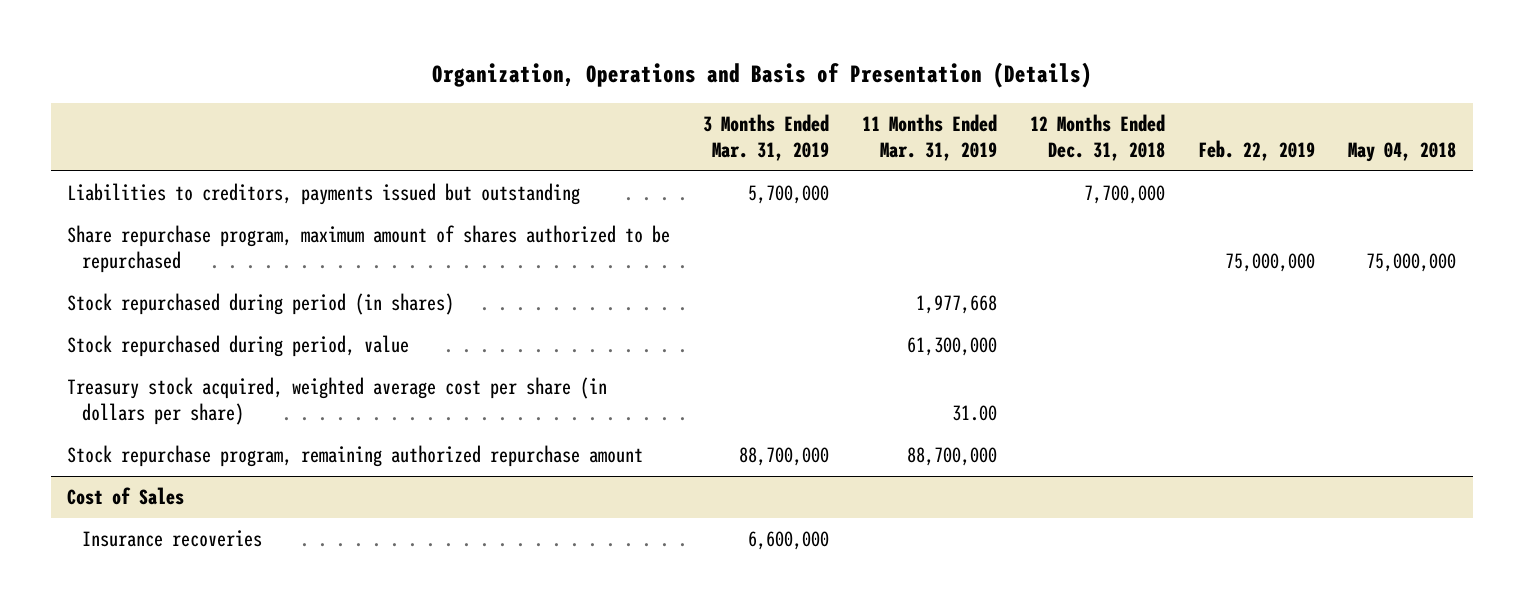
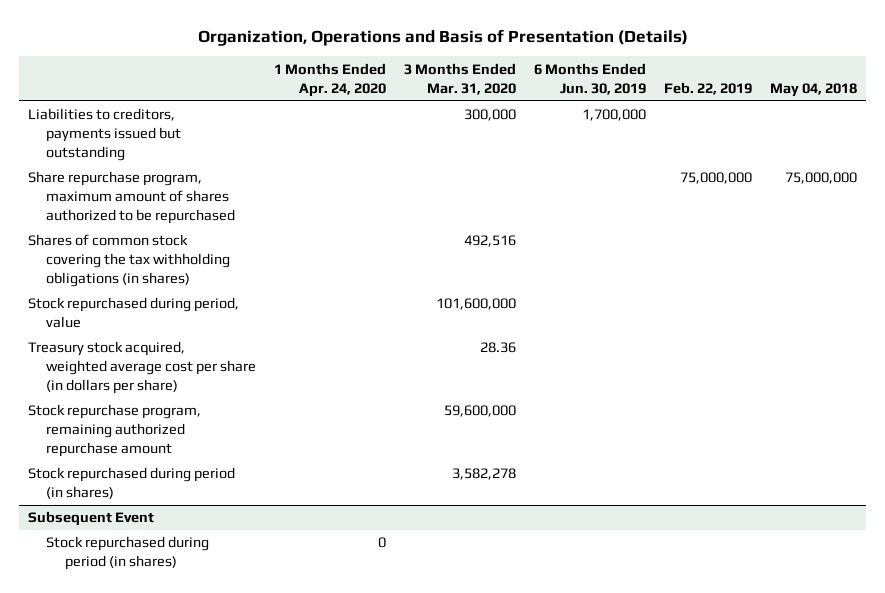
- | 3 Months Ended Mar. 31, 2019 | 11 Months Ended Mar. 31, 2019 | 12 Months Ended Dec. 31, 2018 | Feb. 22, 2019 | May 04, 2018
+ | 1 Months Ended Apr. 24, 2020 | 3 Months Ended Mar. 31, 2020 | 6 Months Ended Jun. 30, 2019 | Feb. 22, 2019 | May 04, 2018
+ Shares of common stock covering the tax withholding obligations (in shares) | | 492,516 | | |
- Cost of Sales
- Insurance recoveries | 6,600,000 | | | |
moved down: Stock repurchased during period (in shares) | | 3,582,278 | | |
+ Subsequent Event
+ Stock repurchased during period (in shares) | 0 | | | |

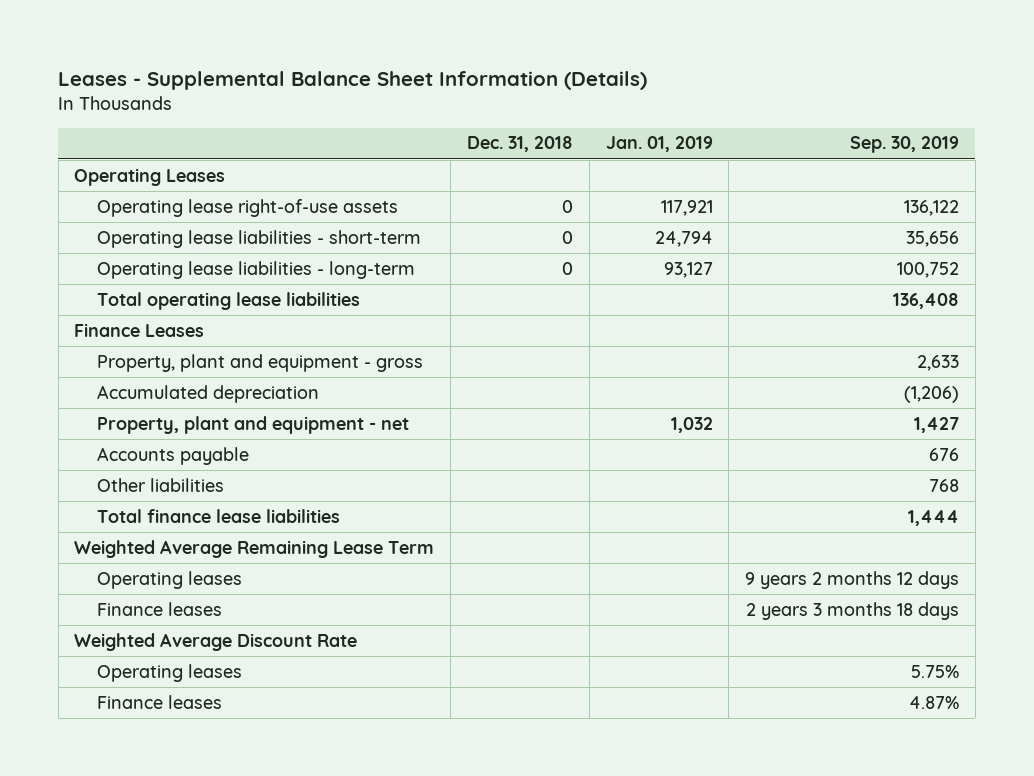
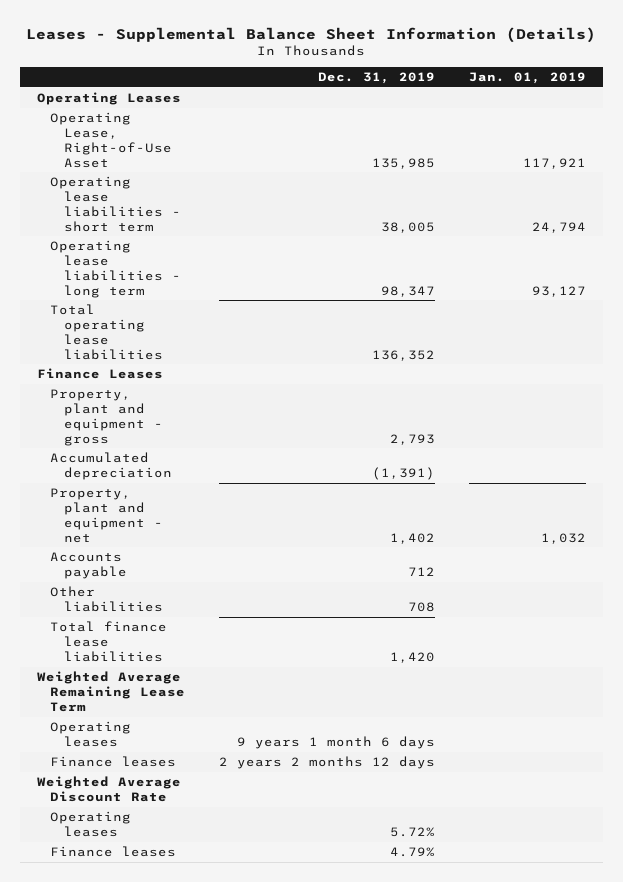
- | Dec. 31, 2018 | Jan. 01, 2019 | Sep. 30, 2019
+ | Dec. 31, 2019 | Jan. 01, 2019
- Operating lease right-of-use assets | 0 | 117,921 | 136,122
- Operating lease liabilities - short-term | 0 | 24,794 | 35,656
- Operating lease liabilities - long-term | 0 | 93,127 | 100,752
+ Operating Lease, Right-of-Use Asset | 135,985 | 117,921
+ Operating lease liabilities - short term | 38,005 | 24,794
+ Operating lease liabilities - long term | 98,347 | 93,127

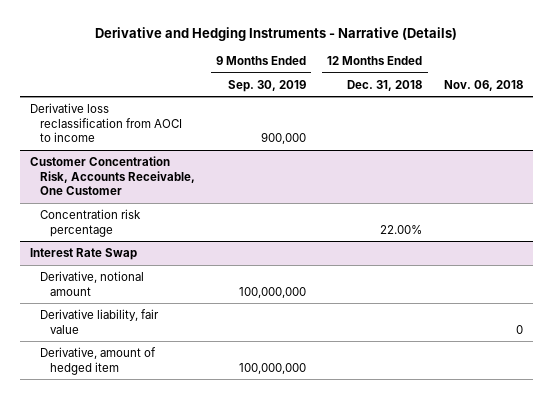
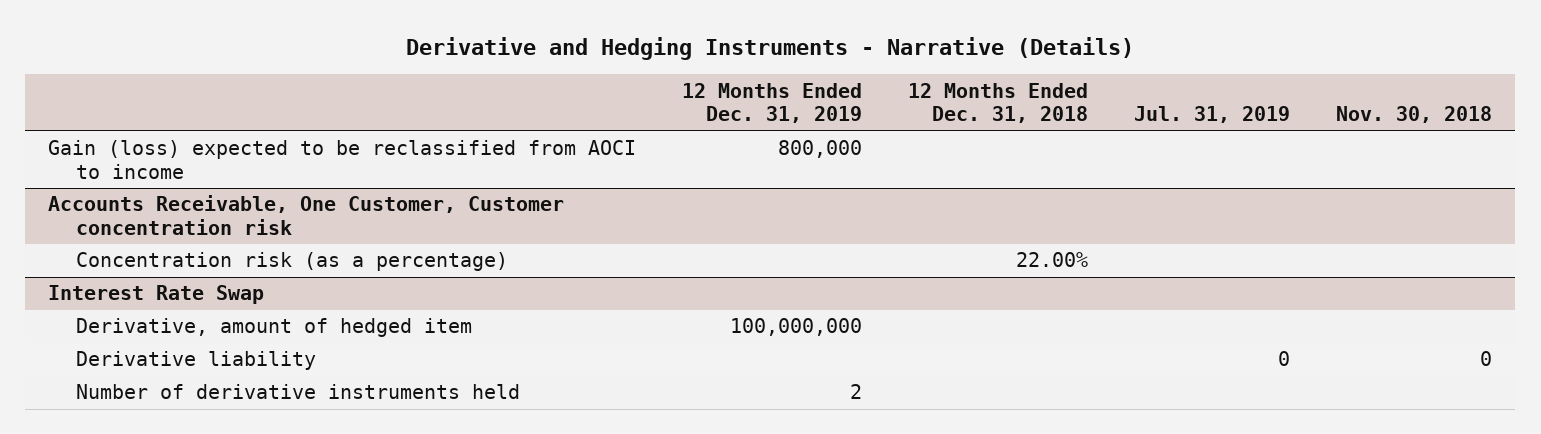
- | 9 Months Ended Sep. 30, 2019 | 12 Months Ended Dec. 31, 2018 | Nov. 06, 2018
+ | 12 Months Ended Dec. 31, 2019 | 12 Months Ended Dec. 31, 2018 | Jul. 31, 2019 | Nov. 30, 2018
- Derivative loss reclassification from AOCI to income | 900,000 | |
- Customer Concentration Risk, Accounts Receivable, One Customer
- Concentration risk percentage | | 22.00% |
+ Gain (loss) expected to be reclassified from AOCI to income | 800,000 | | |
+ Accounts Receivable, One Customer, Customer concentration risk
+ Concentration risk (as a percentage) | | 22.00% | |
@ Interest Rate Swap
- Derivative, notional amount | 100,000,000 | |
- Derivative liability, fair value | | | 0
+ Derivative liability | | | 0 | 0
+ Number of derivative instruments held | 2 | | |

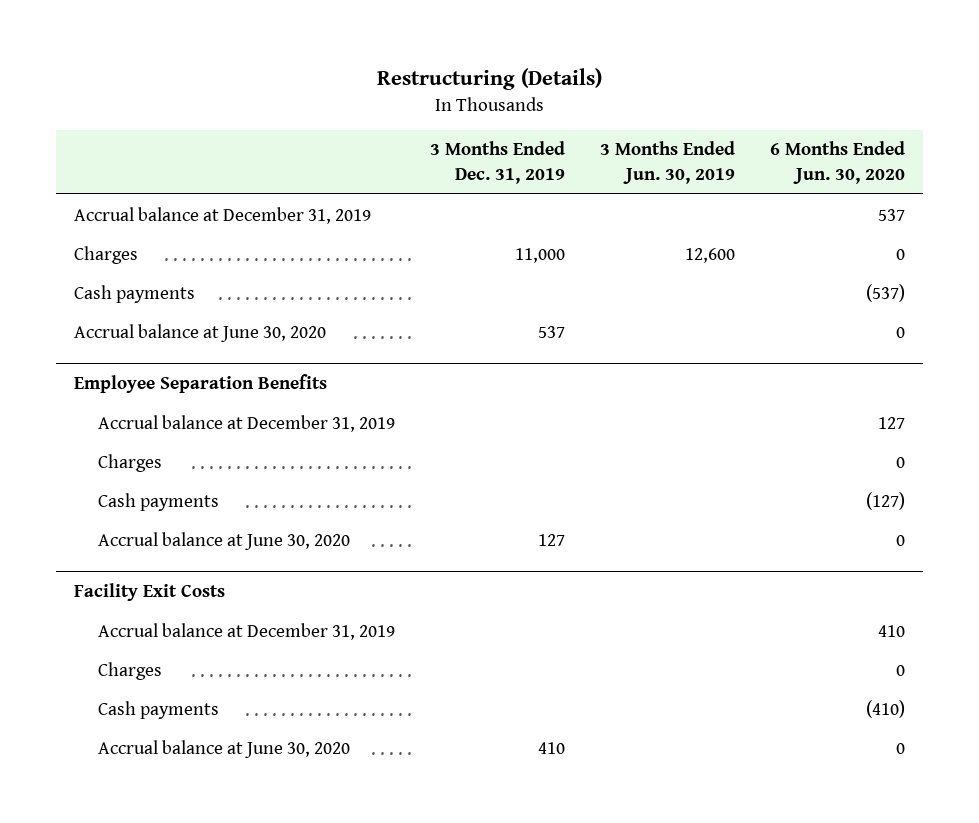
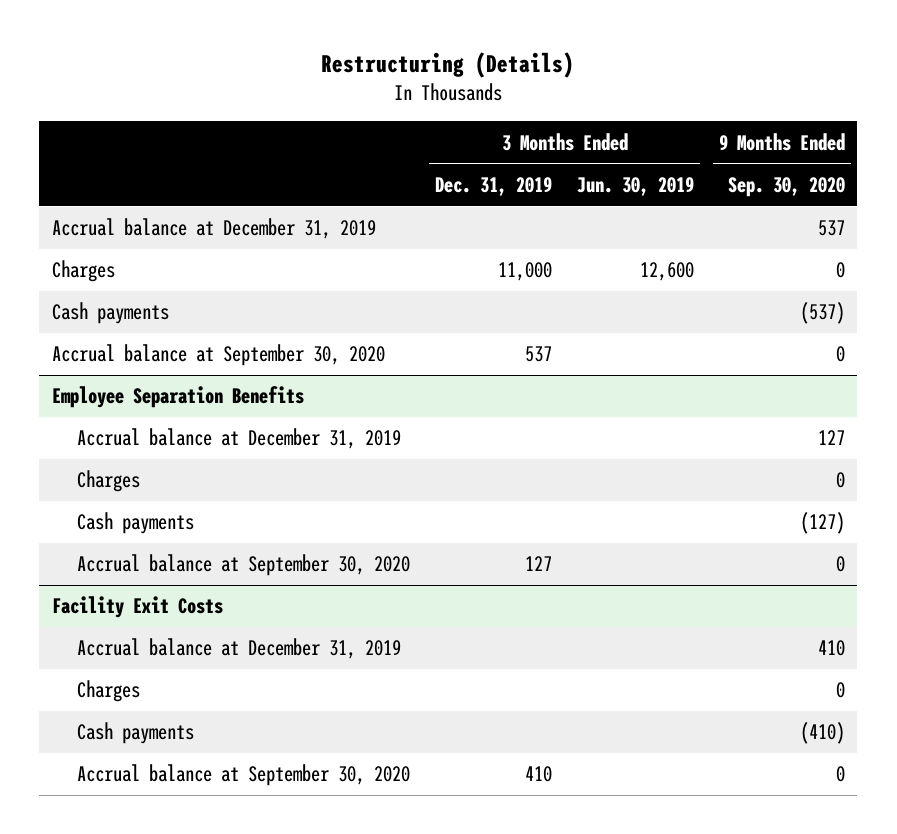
- | 3 Months Ended Dec. 31, 2019 | 3 Months Ended Jun. 30, 2019 | 6 Months Ended Jun. 30, 2020
+ | 3 Months Ended Dec. 31, 2019 | 3 Months Ended Jun. 30, 2019 | 9 Months Ended Sep. 30, 2020
- Accrual balance at June 30, 2020 | 537 | | 0
+ Accrual balance at September 30, 2020 | 537 | | 0
@ Employee Separation Benefits
- Accrual balance at June 30, 2020 | 127 | | 0
+ Accrual balance at September 30, 2020 | 127 | | 0
@ Facility Exit Costs
- Accrual balance at June 30, 2020 | 410 | | 0
+ Accrual balance at September 30, 2020 | 410 | | 0

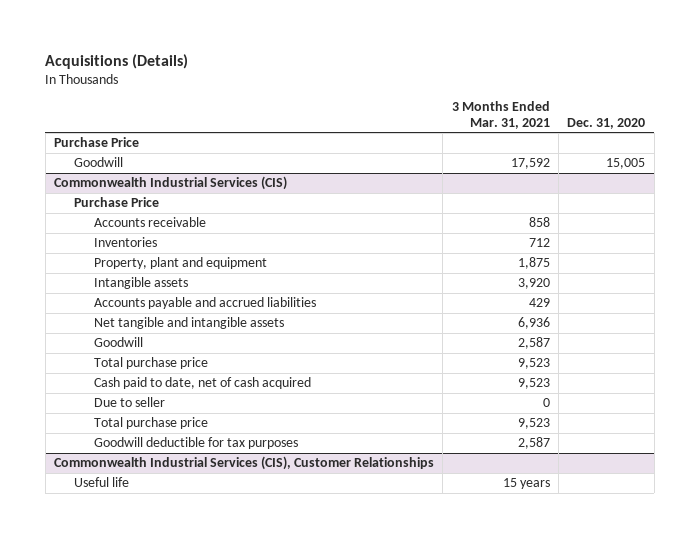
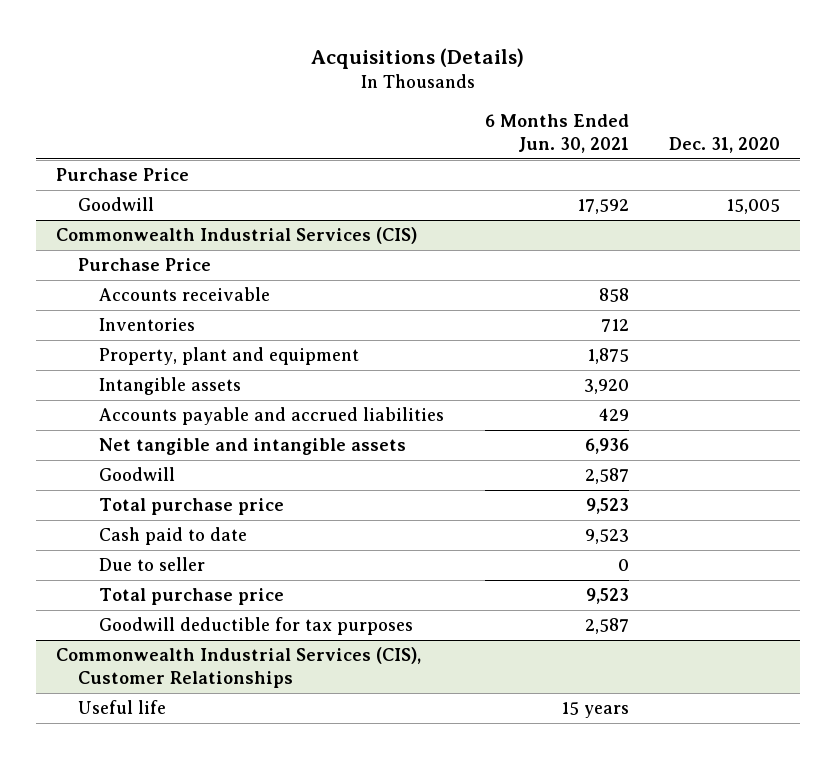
- | 3 Months Ended Mar. 31, 2021 | Dec. 31, 2020
+ | 6 Months Ended Jun. 30, 2021 | Dec. 31, 2020
@ Commonwealth Industrial Services (CIS)
- Cash paid to date, net of cash acquired | 9,523 |
+ Cash paid to date | 9,523 |

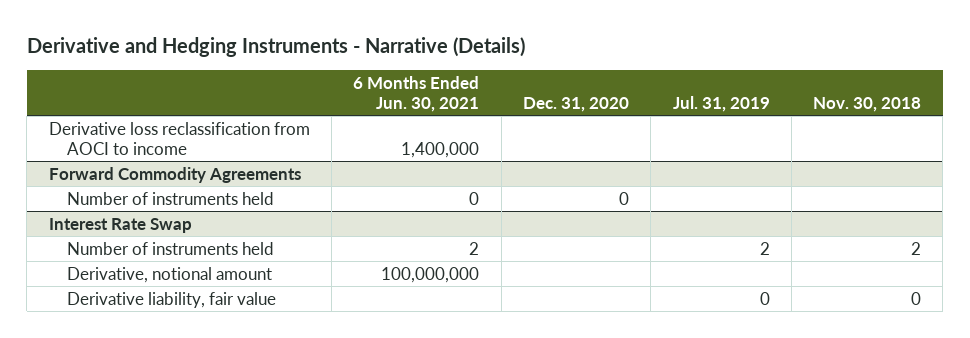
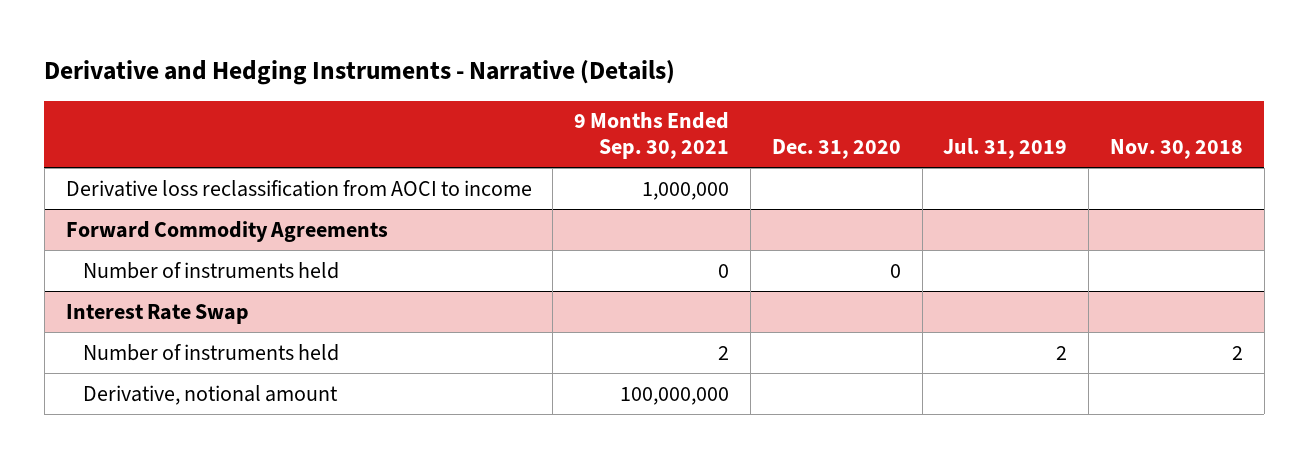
- | 6 Months Ended Jun. 30, 2021 | Dec. 31, 2020 | Jul. 31, 2019 | Nov. 30, 2018
+ | 9 Months Ended Sep. 30, 2021 | Dec. 31, 2020 | Jul. 31, 2019 | Nov. 30, 2018
@ Interest Rate Swap
- Derivative liability, fair value | | | 0 | 0

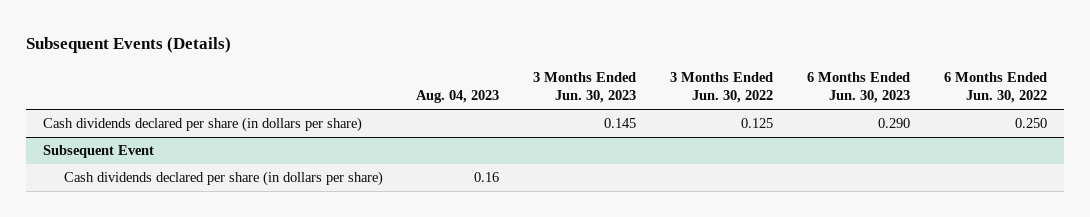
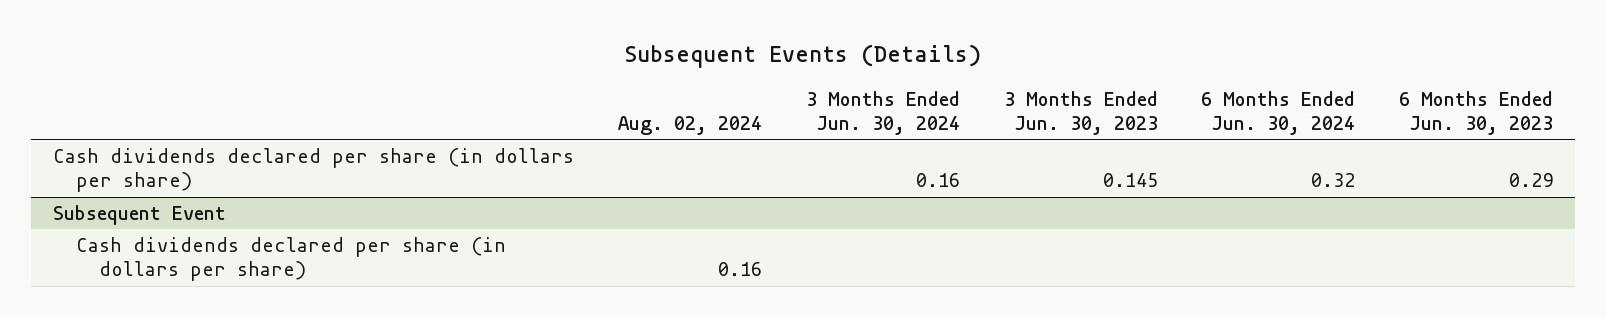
- | Aug. 04, 2023 | 3 Months Ended Jun. 30, 2023 | 3 Months Ended Jun. 30, 2022 | 6 Months Ended Jun. 30, 2023 | 6 Months Ended Jun. 30, 2022
+ | Aug. 02, 2024 | 3 Months Ended Jun. 30, 2024 | 3 Months Ended Jun. 30, 2023 | 6 Months Ended Jun. 30, 2024 | 6 Months Ended Jun. 30, 2023
- Cash dividends declared per share (in dollars per share) | | 0.145 | 0.125 | 0.290 | 0.250
+ Cash dividends declared per share (in dollars per share) | | 0.16 | 0.145 | 0.32 | 0.29

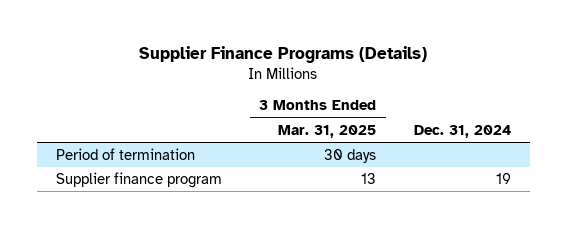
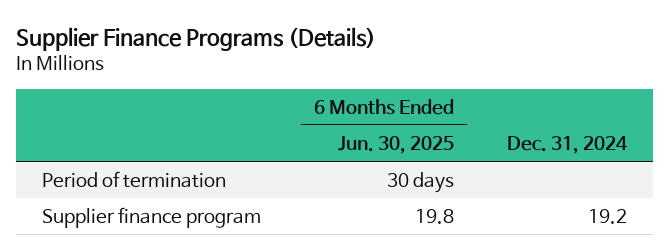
- | 3 Months Ended Mar. 31, 2025 | Dec. 31, 2024
+ | 6 Months Ended Jun. 30, 2025 | Dec. 31, 2024
- Supplier finance program | 13 | 19
+ Supplier finance program | 19.8 | 19.2

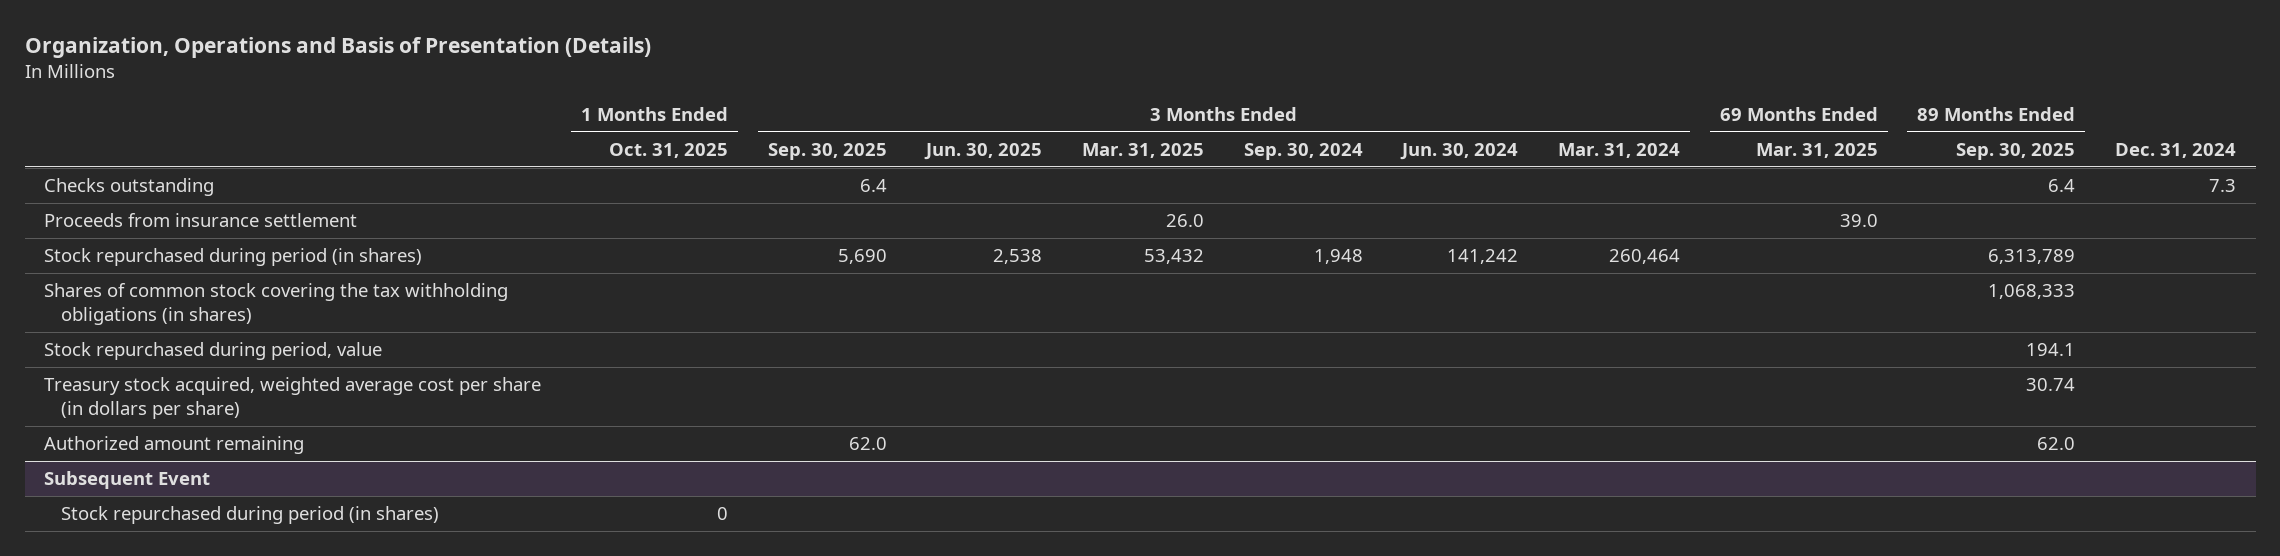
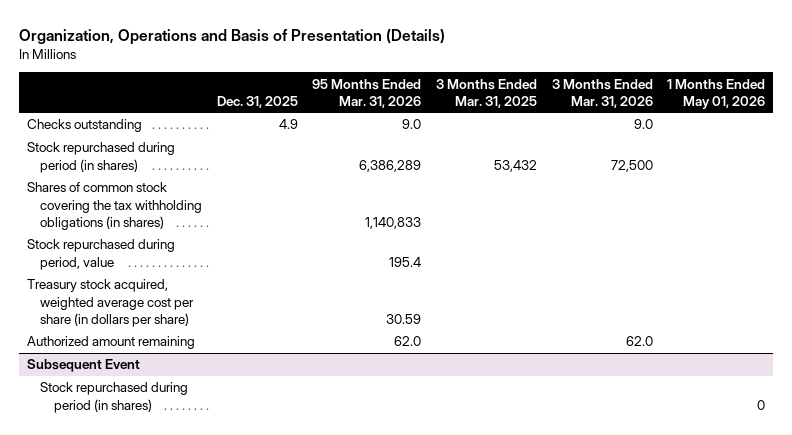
- | 1 Months Ended Oct. 31, 2025 | 3 Months Ended Sep. 30, 2025 | 3 Months Ended Jun. 30, 2025 | 3 Months Ended Mar. 31, 2025 | 3 Months Ended Sep. 30, 2024 | 3 Months Ended Jun. 30, 2024 | 3 Months Ended Mar. 31, 2024 | 69 Months Ended Mar. 31, 2025 | 89 Months Ended Sep. 30, 2025 | Dec. 31, 2024
+ | Dec. 31, 2025 | 95 Months Ended Mar. 31, 2026 | 3 Months Ended Mar. 31, 2025 | 3 Months Ended Mar. 31, 2026 | 1 Months Ended May 01, 2026
- Proceeds from insurance settlement | | | | 26.0 | | | | 39.0 | |

